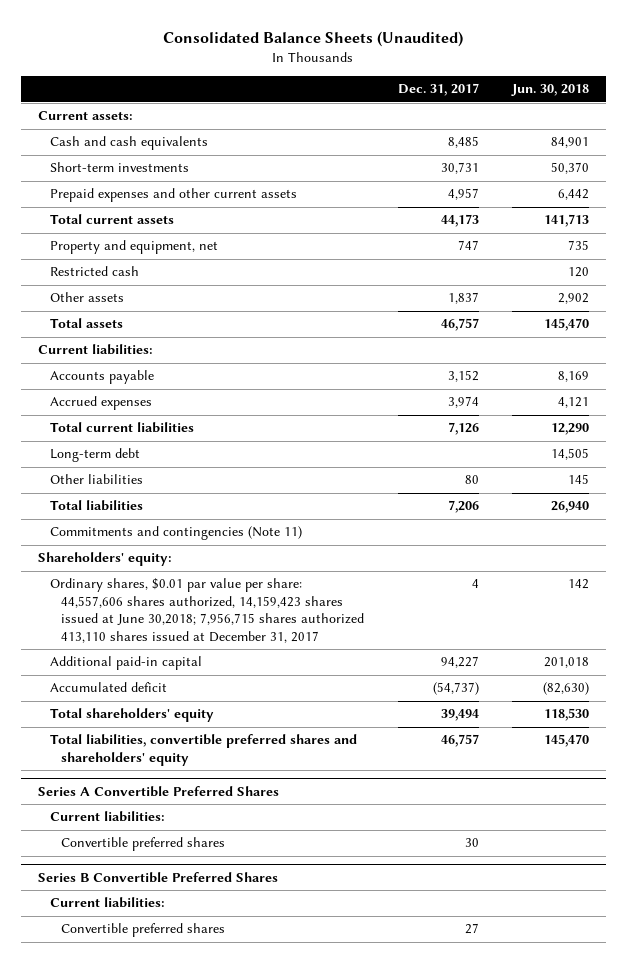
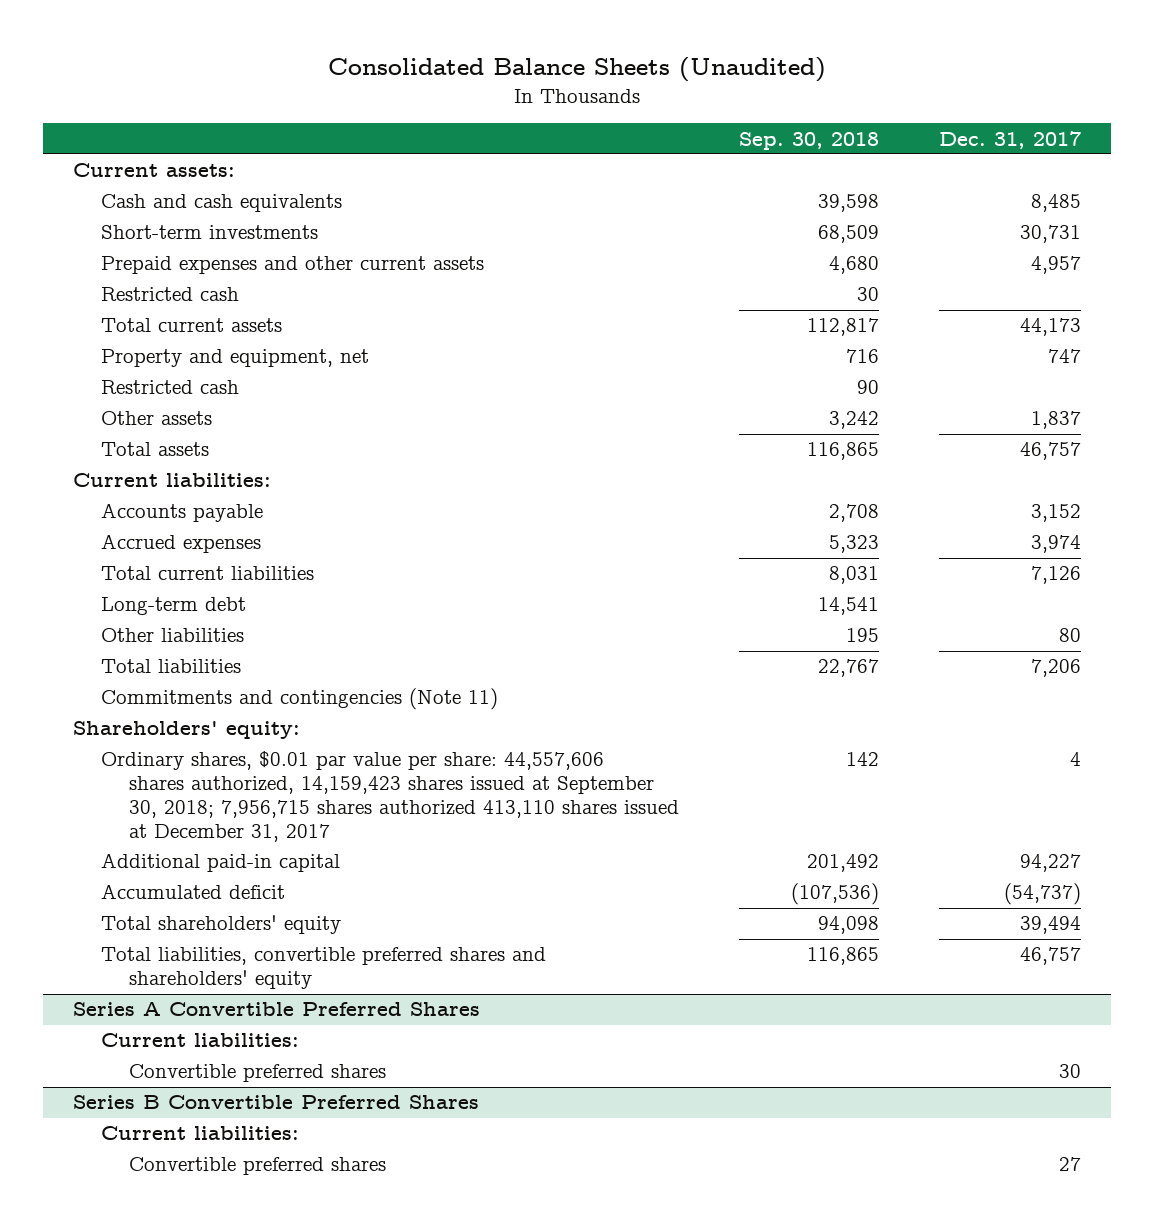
- | Dec. 31, 2017 | Jun. 30, 2018
+ | Sep. 30, 2018 | Dec. 31, 2017
+ Restricted cash | 30 |
- Ordinary shares, $0.01 par value per share: 44,557,606 shares authorized, 14,159,423 shares issued at June 30,2018; 7,956,715 shares authorized 413,110 shares issued at December 31, 2017 | 4 | 142
+ Ordinary shares, $0.01 par value per share: 44,557,606 shares authorized, 14,159,423 shares issued at September 30, 2018; 7,956,715 shares authorized 413,110 shares issued at December 31, 2017 | 142 | 4

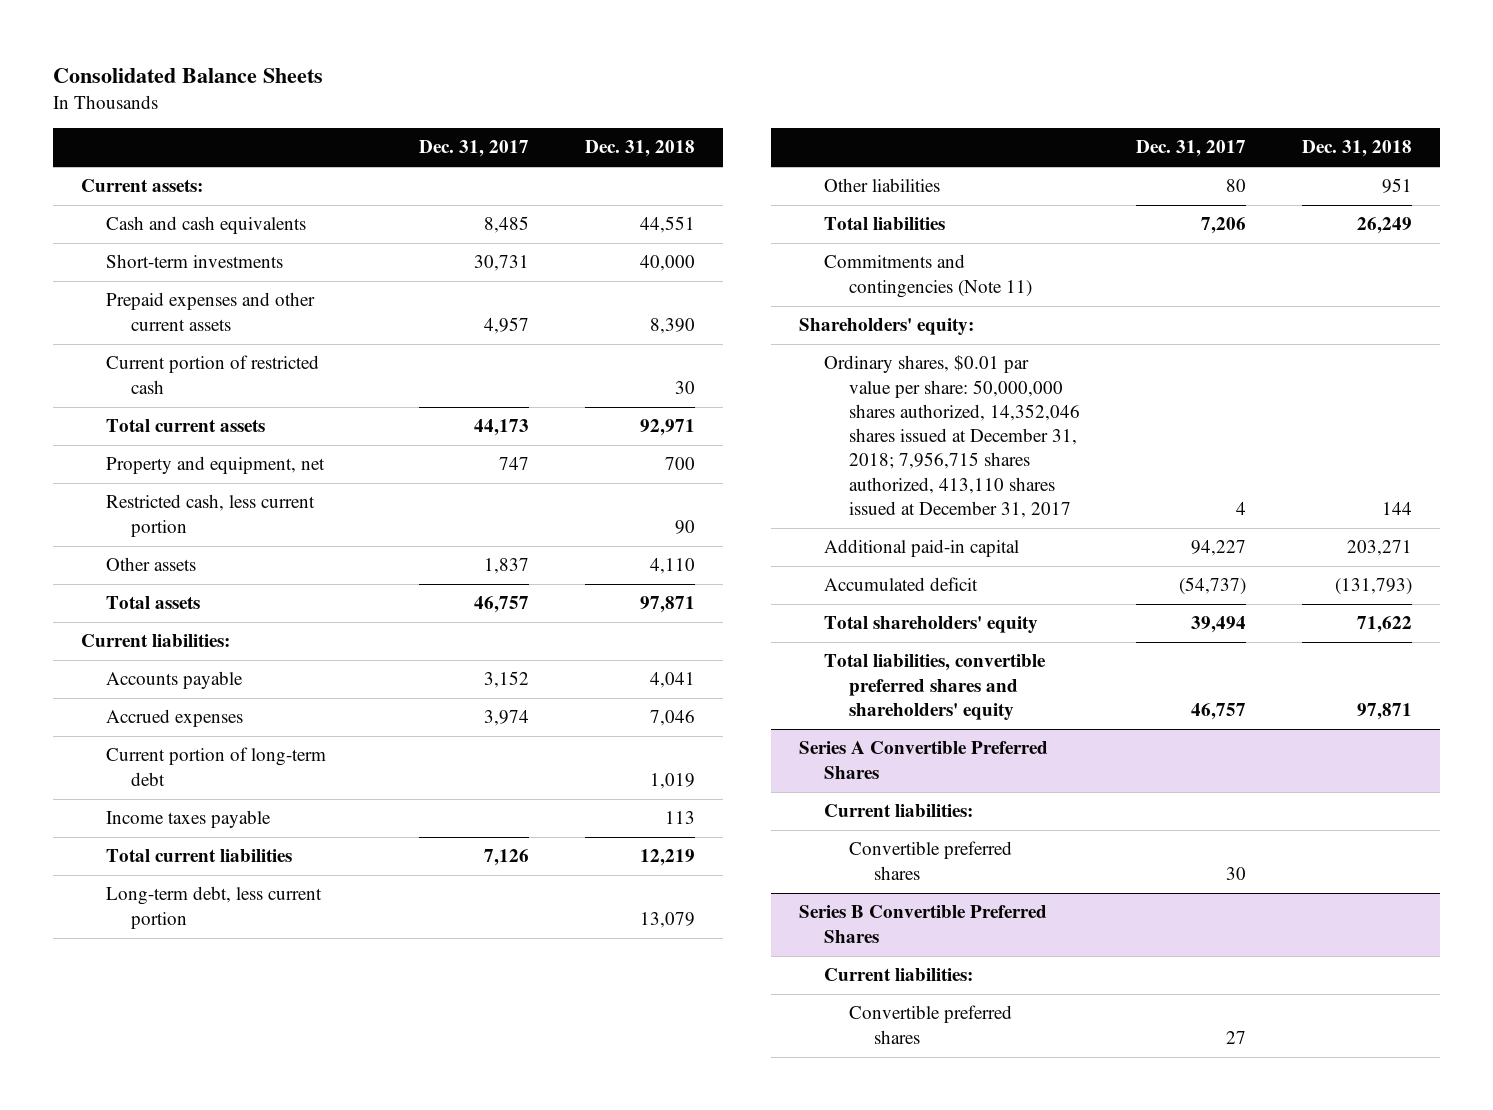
- Consolidated Balance Sheets (Unaudited)
+ Consolidated Balance Sheets
- | Sep. 30, 2018 | Dec. 31, 2017
+ | Dec. 31, 2017 | Dec. 31, 2018
- Restricted cash | 30 |
+ Current portion of restricted cash | | 30
- Restricted cash | 90 |
+ Restricted cash, less current portion | | 90
+ Current portion of long-term debt | | 1,019
+ Income taxes payable | | 113
- Long-term debt | 14,541 |
+ Long-term debt, less current portion | | 13,079
- Ordinary shares, $0.01 par value per share: 44,557,606 shares authorized, 14,159,423 shares issued at September 30, 2018; 7,956,715 shares authorized 413,110 shares issued at December 31, 2017 | 142 | 4
+ Ordinary shares, $0.01 par value per share: 50,000,000 shares authorized, 14,352,046 shares issued at December 31, 2018; 7,956,715 shares authorized, 413,110 shares issued at December 31, 2017 | 4 | 144

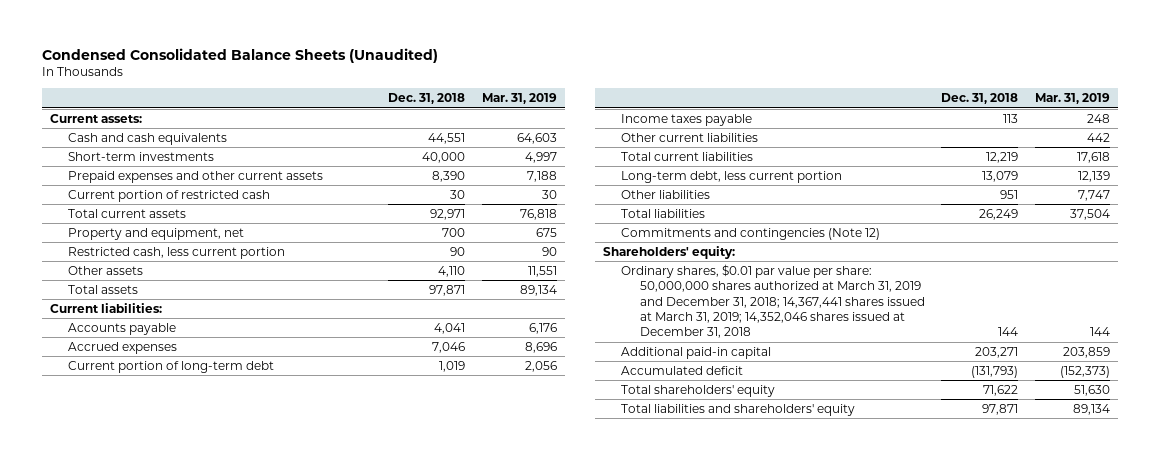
- Consolidated Balance Sheets
+ Condensed Consolidated Balance Sheets (Unaudited)
- | Dec. 31, 2017 | Dec. 31, 2018
+ | Dec. 31, 2018 | Mar. 31, 2019
+ Other current liabilities | | 442
- Commitments and contingencies (Note 11)
+ Commitments and contingencies (Note 12)
- Ordinary shares, $0.01 par value per share: 50,000,000 shares authorized, 14,352,046 shares issued at December 31, 2018; 7,956,715 shares authorized, 413,110 shares issued at December 31, 2017 | 4 | 144
+ Ordinary shares, $0.01 par value per share: 50,000,000 shares authorized at March 31, 2019 and December 31, 2018; 14,367,441 shares issued at March 31, 2019; 14,352,046 shares issued at December 31, 2018 | 144 | 144
- Total liabilities, convertible preferred shares and shareholders' equity | 46,757 | 97,871
- Series A Convertible Preferred Shares
- Current liabilities:
- Convertible preferred shares | 30 |
- Series B Convertible Preferred Shares
- Current liabilities:
- Convertible preferred shares | 27 |
+ Total liabilities and shareholders' equity | 97,871 | 89,134

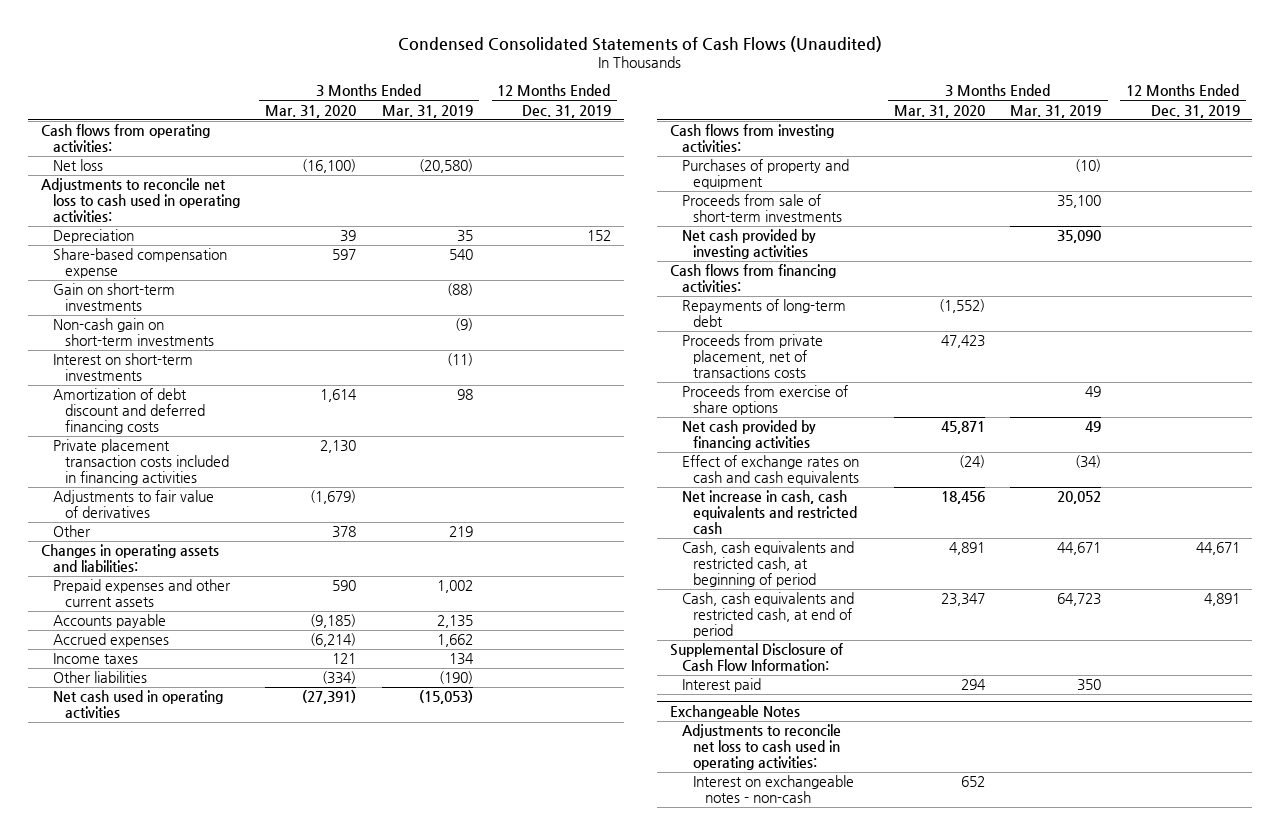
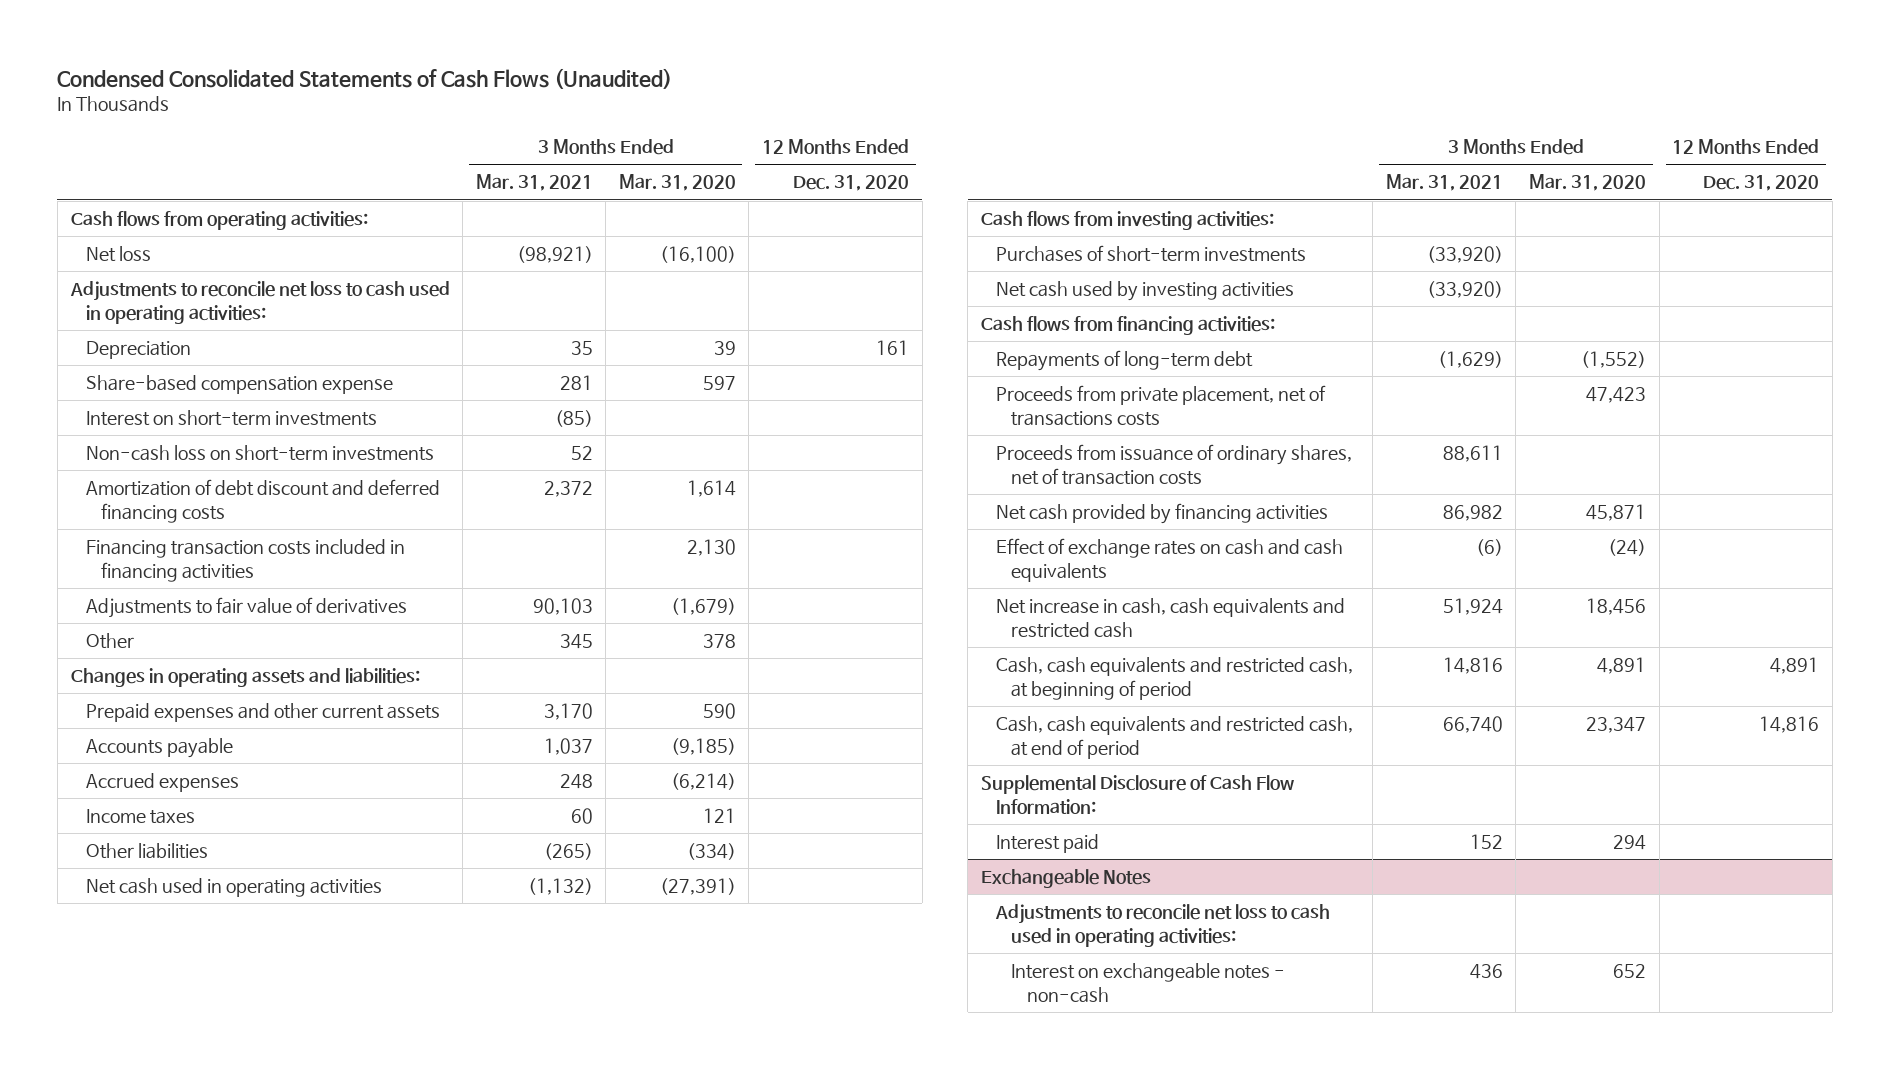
- | 3 Months Ended Mar. 31, 2020 | 3 Months Ended Mar. 31, 2019 | 12 Months Ended Dec. 31, 2019
+ | 3 Months Ended Mar. 31, 2021 | 3 Months Ended Mar. 31, 2020 | 12 Months Ended Dec. 31, 2020
- Gain on short-term investments | | (88) |
- Non-cash gain on short-term investments | | (9) |
+ Non-cash loss on short-term investments | 52 | |
- Private placement transaction costs included in financing activities | 2,130 | |
+ Financing transaction costs included in financing activities | | 2,130 |
- Purchases of property and equipment | | (10) |
- Proceeds from sale of short-term investments | | 35,100 |
- Net cash provided by investing activities | | 35,090 |
+ Purchases of short-term investments | (33,920) | |
+ Net cash used by investing activities | (33,920) | |
- Proceeds from exercise of share options | | 49 |
+ Proceeds from issuance of ordinary shares, net of transaction costs | 88,611 | |

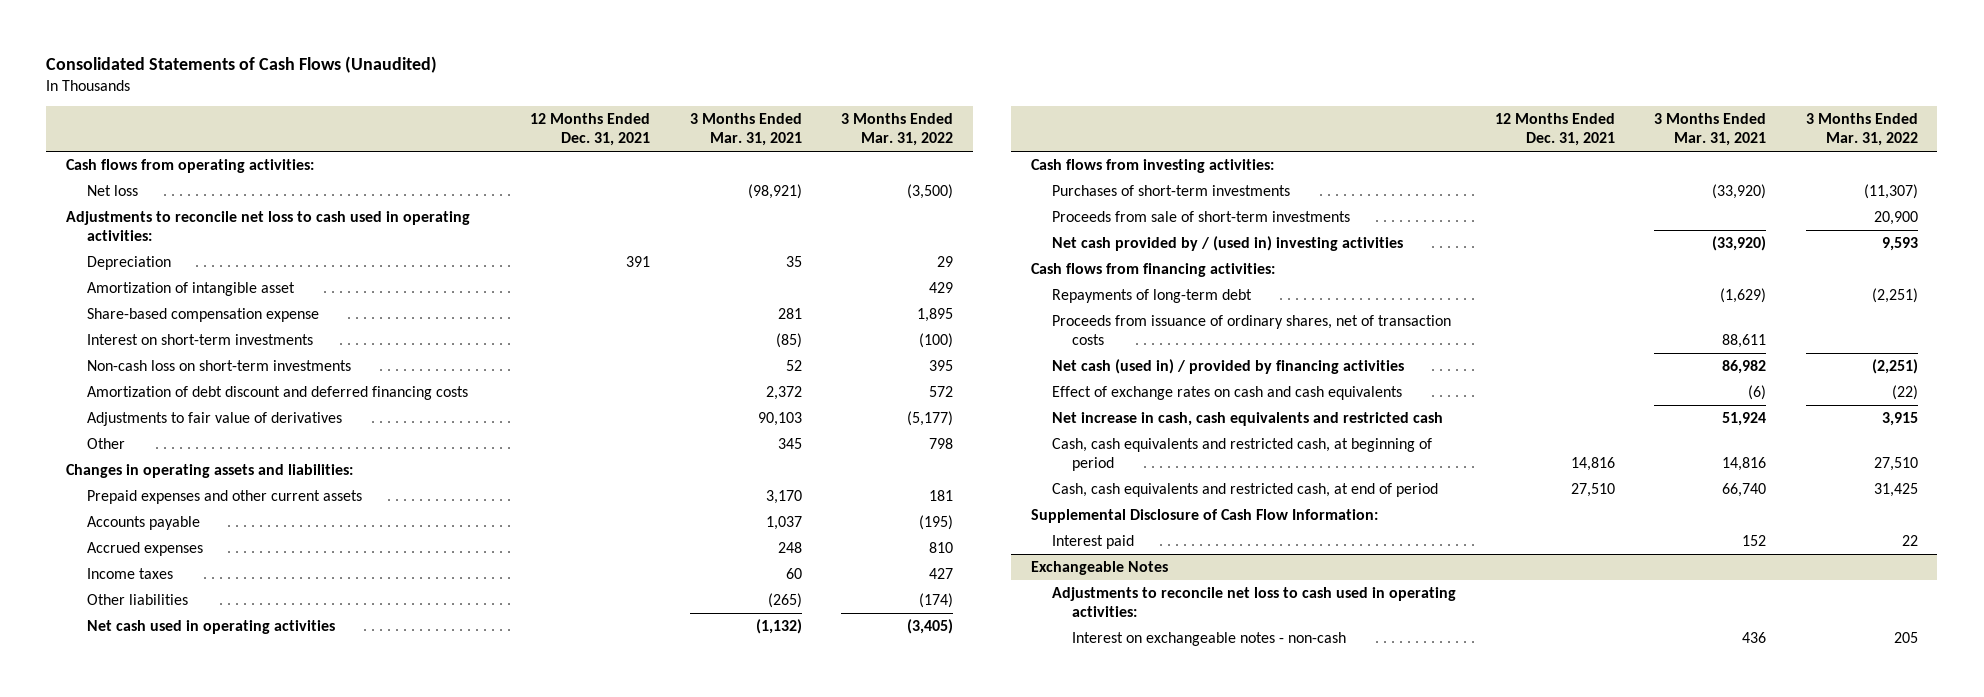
- Condensed Consolidated Statements of Cash Flows (Unaudited)
+ Consolidated Statements of Cash Flows (Unaudited)
- | 3 Months Ended Mar. 31, 2021 | 3 Months Ended Mar. 31, 2020 | 12 Months Ended Dec. 31, 2020
+ | 12 Months Ended Dec. 31, 2021 | 3 Months Ended Mar. 31, 2021 | 3 Months Ended Mar. 31, 2022
+ Amortization of intangible asset | | | 429
- Financing transaction costs included in financing activities | | 2,130 |
- Net cash used by investing activities | (33,920) | |
+ Proceeds from sale of short-term investments | | | 20,900
+ Net cash provided by / (used in) investing activities | | (33,920) | 9,593
- Proceeds from private placement, net of transactions costs | | 47,423 |
- Net cash provided by financing activities | 86,982 | 45,871 |
+ Net cash (used in) / provided by financing activities | | 86,982 | (2,251)

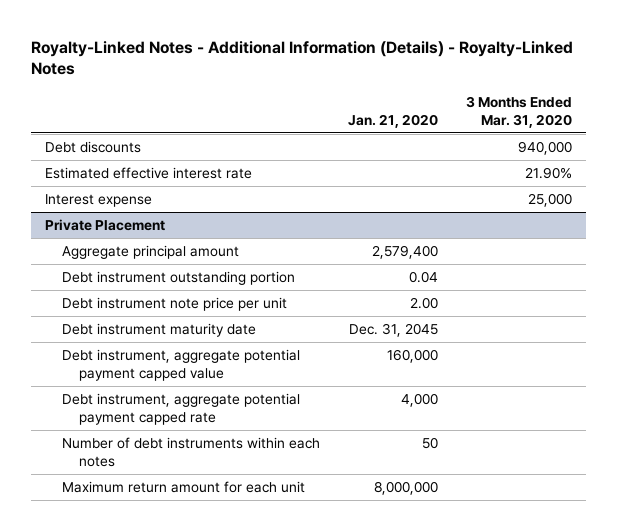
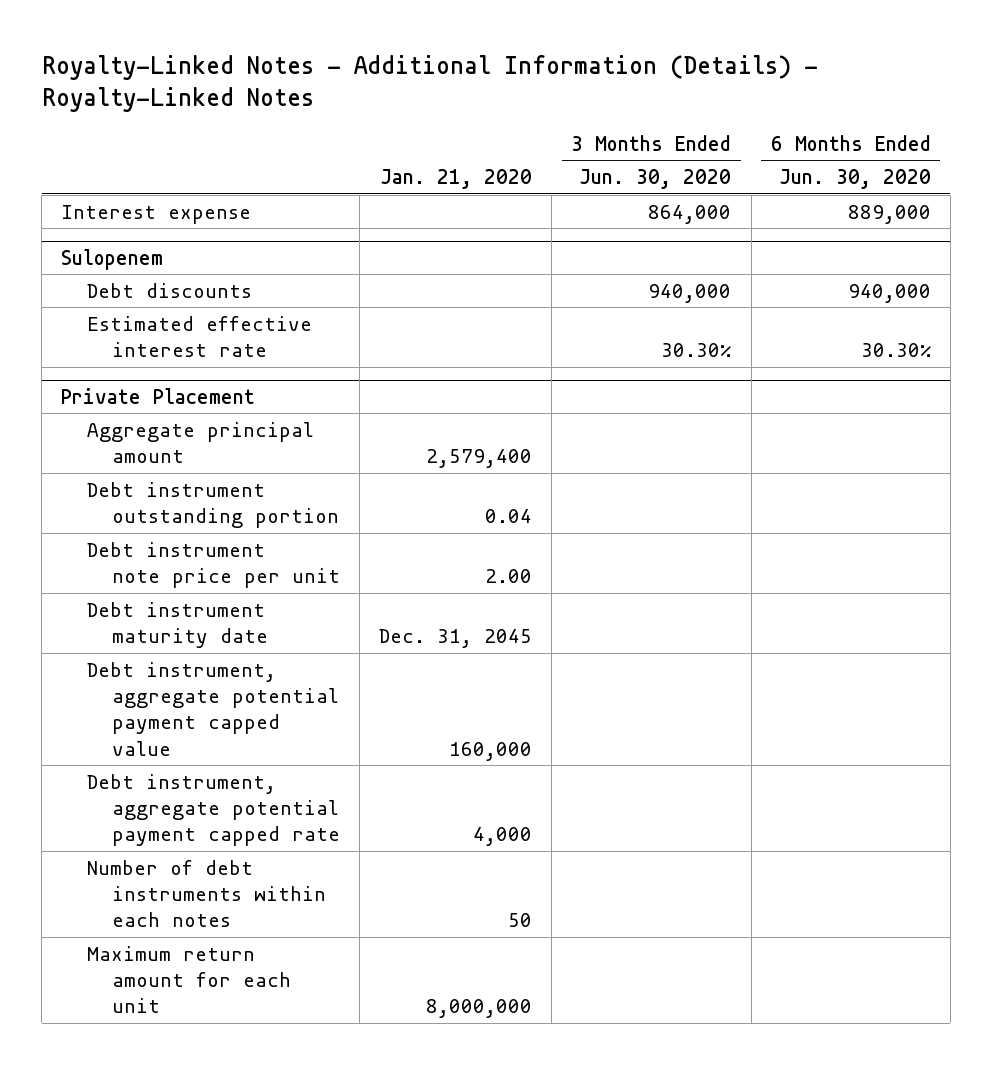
- | Jan. 21, 2020 | 3 Months Ended Mar. 31, 2020
+ | Jan. 21, 2020 | 3 Months Ended Jun. 30, 2020 | 6 Months Ended Jun. 30, 2020
moved up: Interest expense | | 864,000 | 889,000
+ Sulopenem

